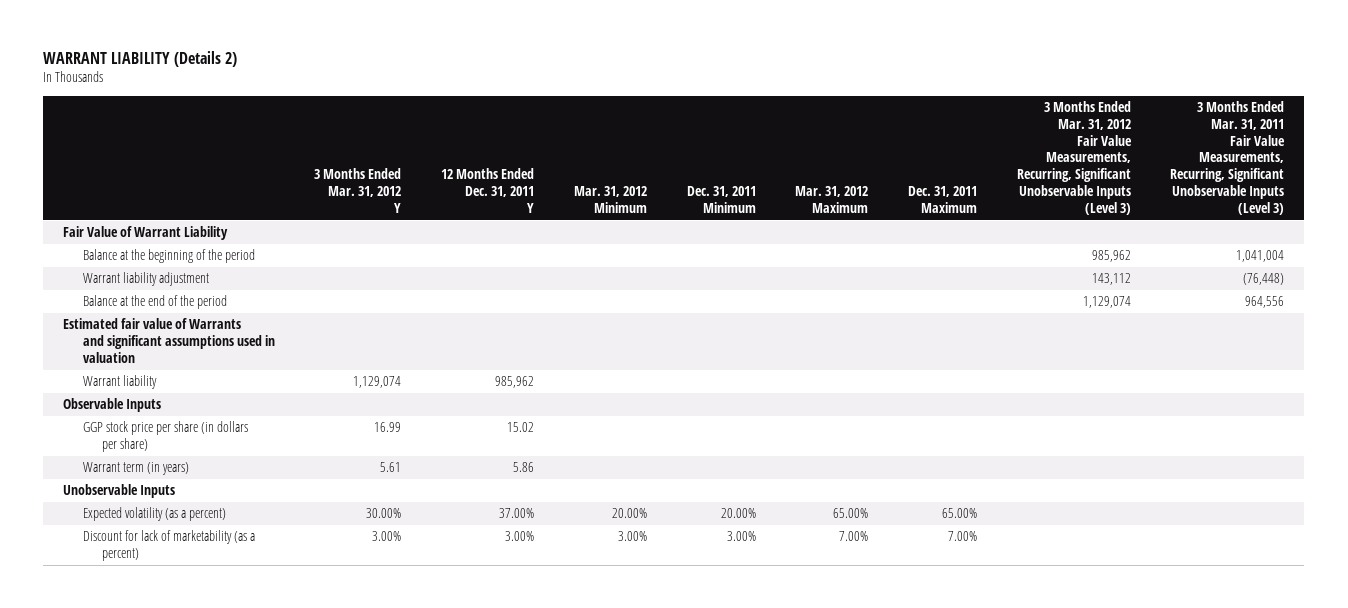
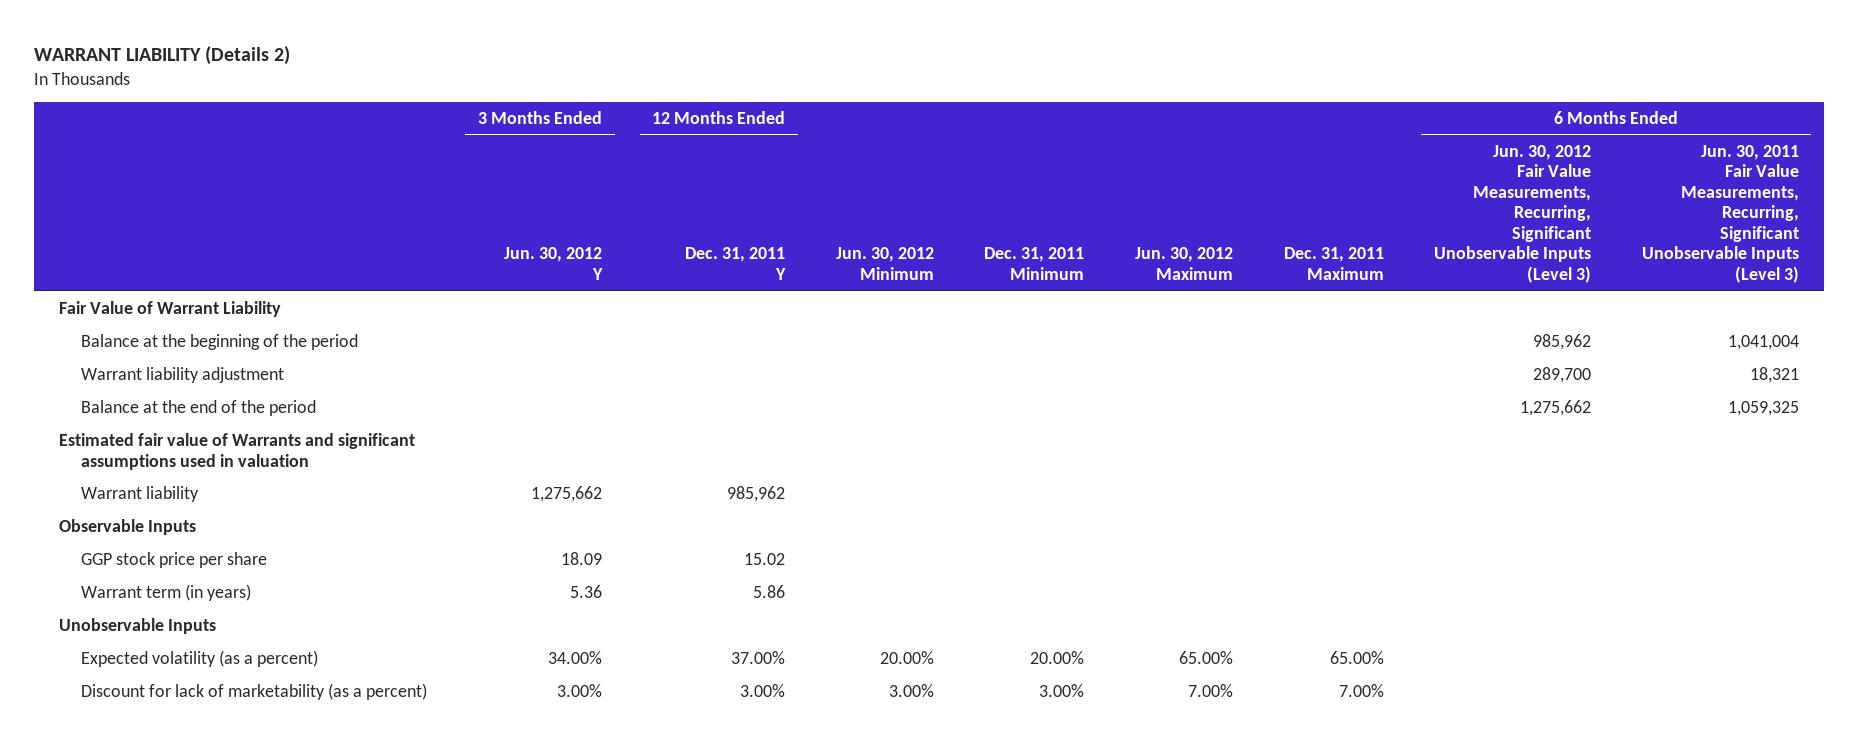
- | 3 Months Ended Mar. 31, 2012 Y | 12 Months Ended Dec. 31, 2011 Y | Mar. 31, 2012 Minimum | Dec. 31, 2011 Minimum | Mar. 31, 2012 Maximum | Dec. 31, 2011 Maximum | 3 Months Ended Mar. 31, 2012 Fair Value Measurements, Recurring, Significant Unobservable Inputs (Level 3) | 3 Months Ended Mar. 31, 2011 Fair Value Measurements, Recurring, Significant Unobservable Inputs (Level 3)
+ | 3 Months Ended Jun. 30, 2012 Y | 12 Months Ended Dec. 31, 2011 Y | Jun. 30, 2012 Minimum | Dec. 31, 2011 Minimum | Jun. 30, 2012 Maximum | Dec. 31, 2011 Maximum | 6 Months Ended Jun. 30, 2012 Fair Value Measurements, Recurring, Significant Unobservable Inputs (Level 3) | 6 Months Ended Jun. 30, 2011 Fair Value Measurements, Recurring, Significant Unobservable Inputs (Level 3)
- GGP stock price per share (in dollars per share) | 16.99 | 15.02 | | | | | |
+ GGP stock price per share | 18.09 | 15.02 | | | | | |

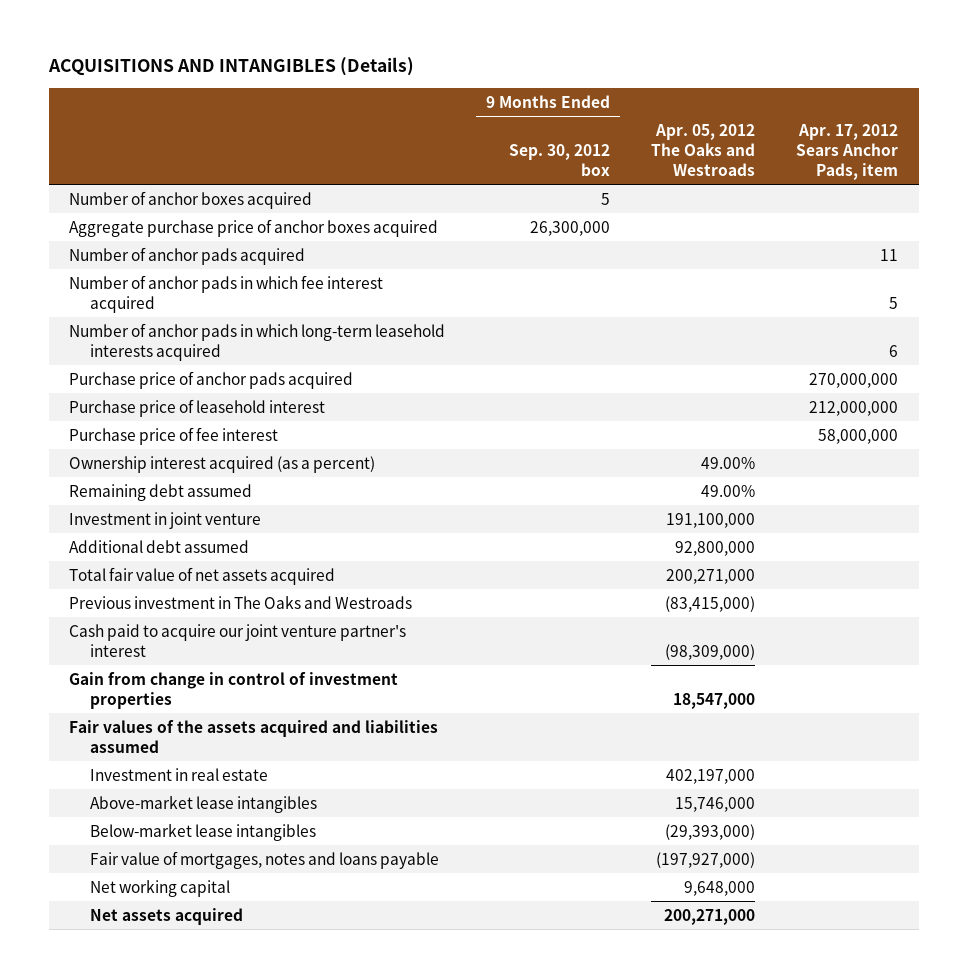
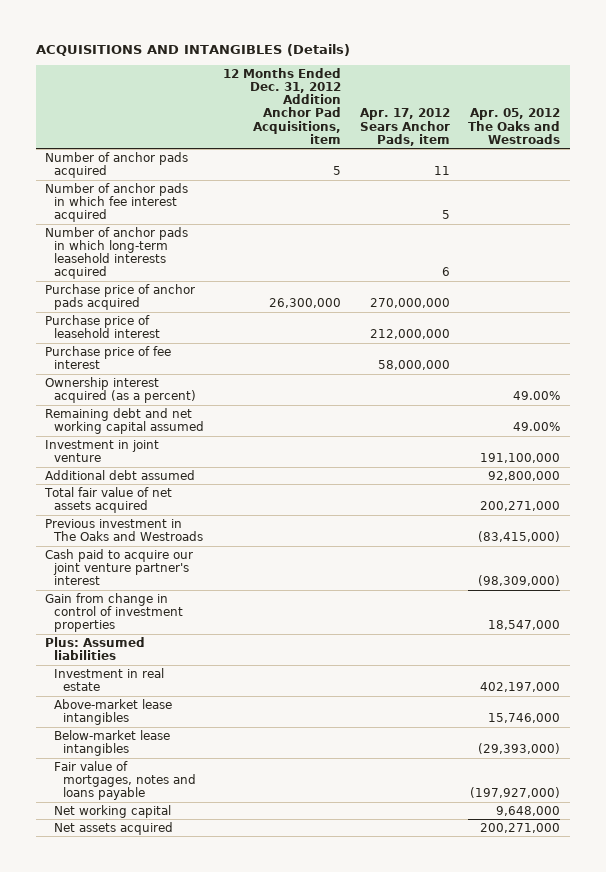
- | 9 Months Ended Sep. 30, 2012 box | Apr. 05, 2012 The Oaks and Westroads | Apr. 17, 2012 Sears Anchor Pads, item
+ | 12 Months Ended Dec. 31, 2012 Addition Anchor Pad Acquisitions, item | Apr. 17, 2012 Sears Anchor Pads, item | Apr. 05, 2012 The Oaks and Westroads
- Number of anchor boxes acquired | 5 | |
- Aggregate purchase price of anchor boxes acquired | 26,300,000 | |
- Remaining debt assumed | | 49.00% |
+ Remaining debt and net working capital assumed | | | 49.00%
- Fair values of the assets acquired and liabilities assumed
+ Plus: Assumed liabilities

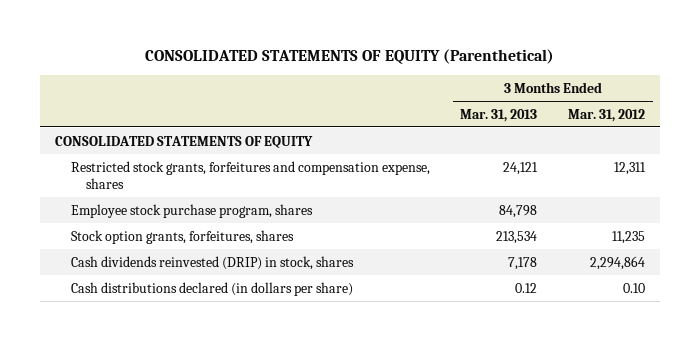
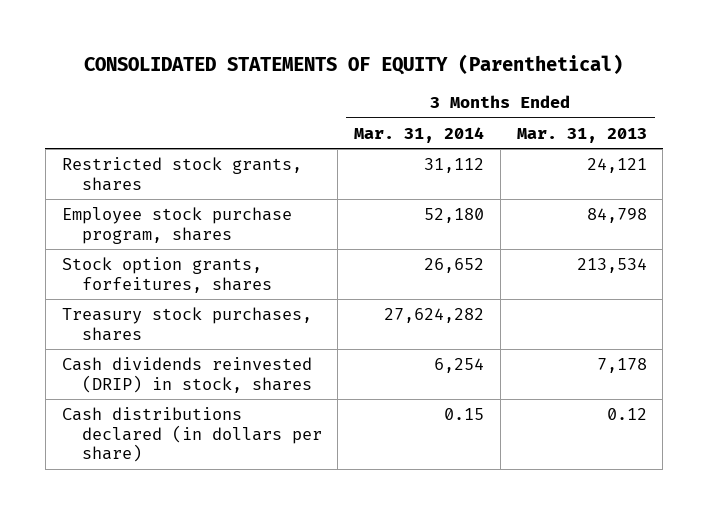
- | 3 Months Ended Mar. 31, 2013 | 3 Months Ended Mar. 31, 2012
+ | 3 Months Ended Mar. 31, 2014 | 3 Months Ended Mar. 31, 2013
- CONSOLIDATED STATEMENTS OF EQUITY
- Restricted stock grants, forfeitures and compensation expense, shares | 24,121 | 12,311
+ Restricted stock grants, shares | 31,112 | 24,121
+ Treasury stock purchases, shares | 27,624,282 |

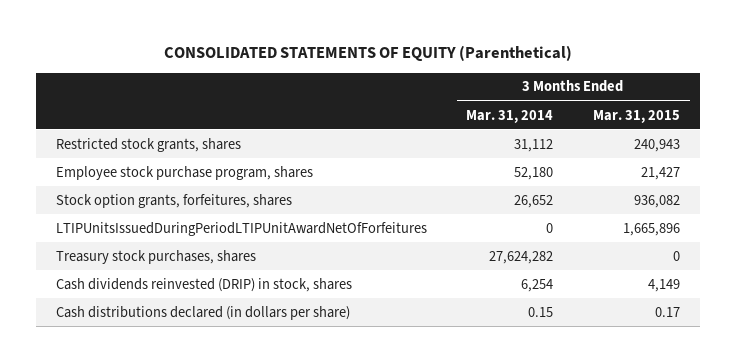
- | 3 Months Ended Mar. 31, 2014 | 3 Months Ended Mar. 31, 2013
+ | 3 Months Ended Mar. 31, 2014 | 3 Months Ended Mar. 31, 2015
+ LTIPUnitsIssuedDuringPeriodLTIPUnitAwardNetOfForfeitures | 0 | 1,665,896

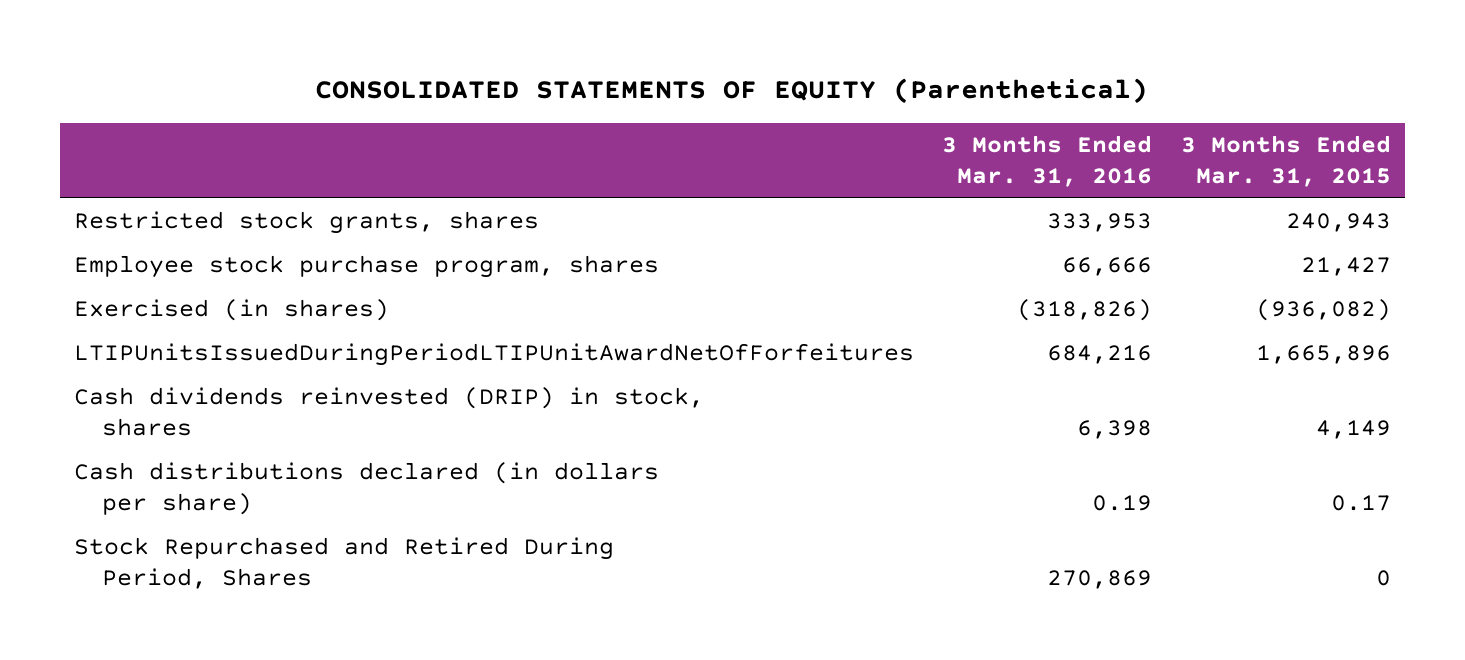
- | 3 Months Ended Mar. 31, 2014 | 3 Months Ended Mar. 31, 2015
+ | 3 Months Ended Mar. 31, 2016 | 3 Months Ended Mar. 31, 2015
- Stock option grants, forfeitures, shares | 26,652 | 936,082
+ Exercised (in shares) | (318,826) | (936,082)
- Treasury stock purchases, shares | 27,624,282 | 0
+ Stock Repurchased and Retired During Period, Shares | 270,869 | 0

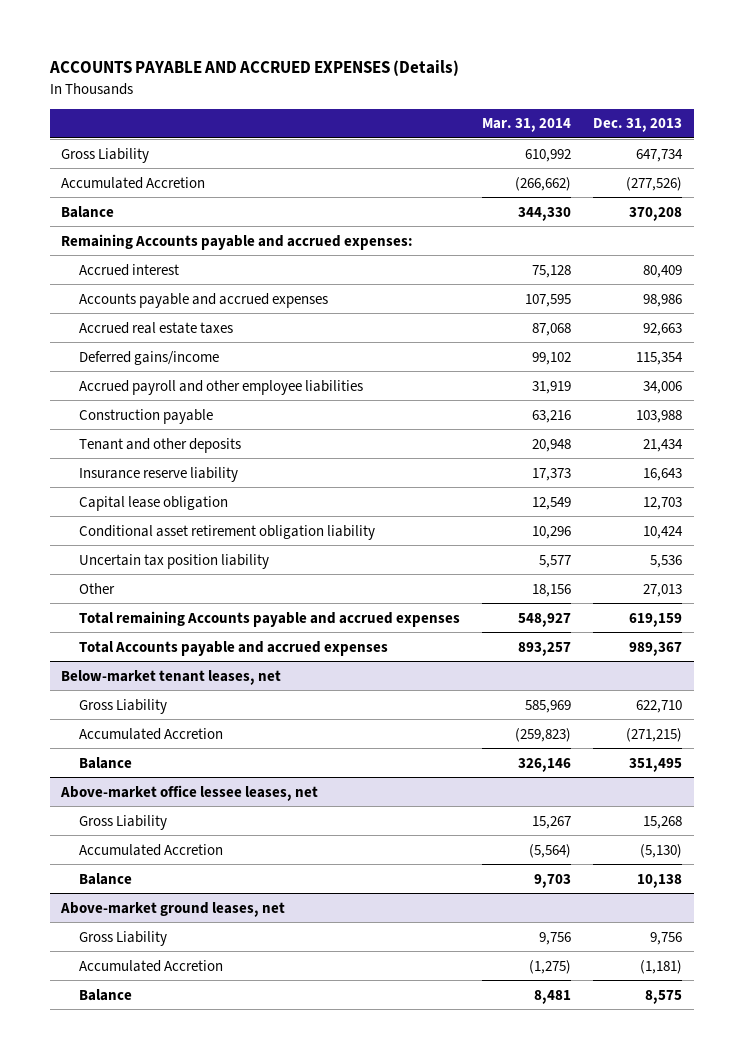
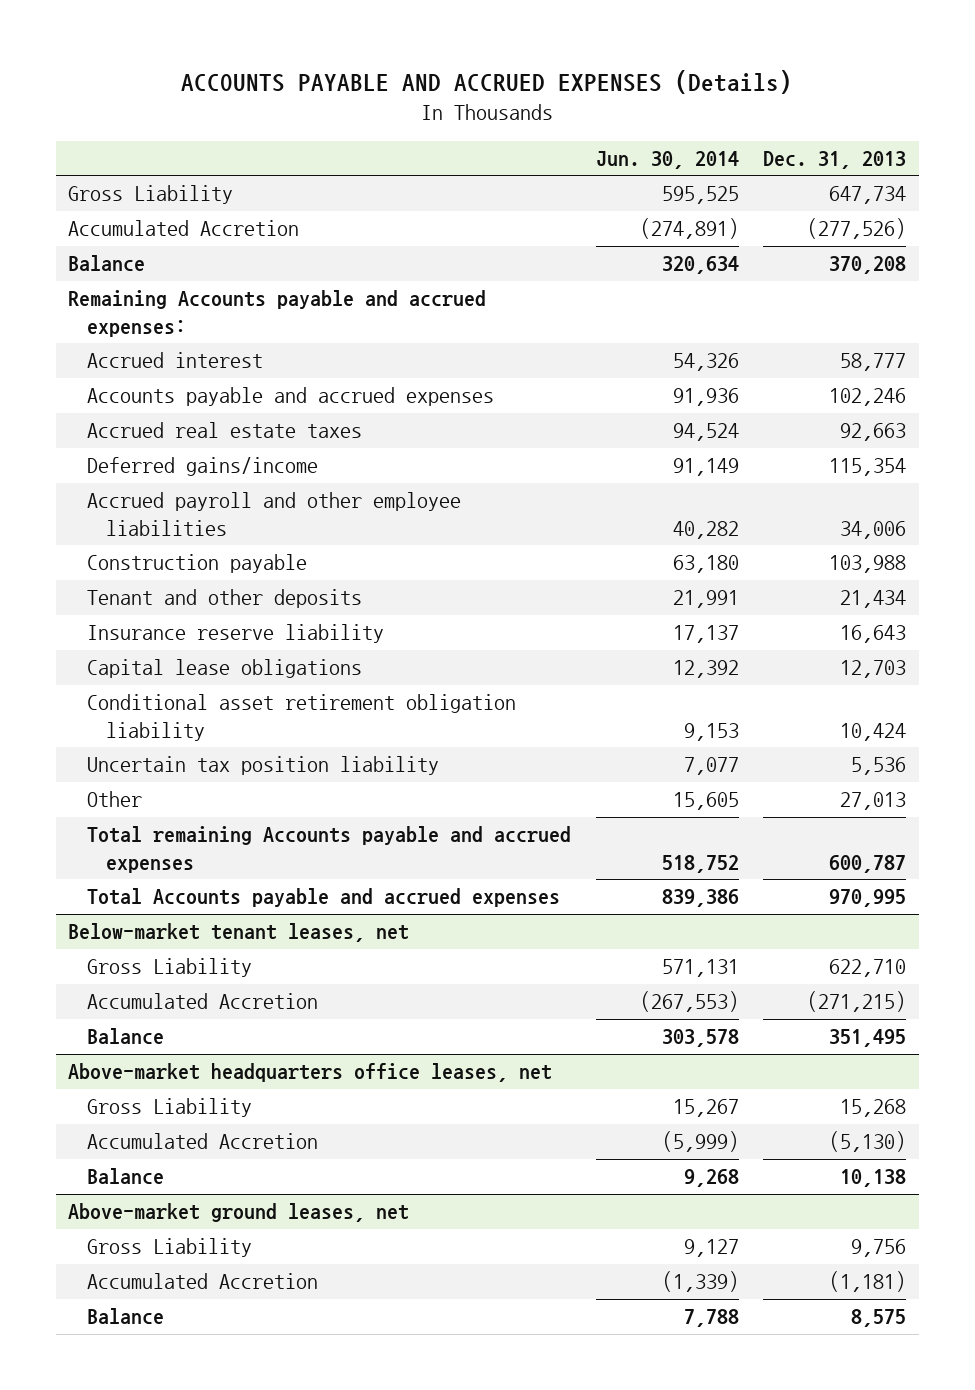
- | Mar. 31, 2014 | Dec. 31, 2013
+ | Jun. 30, 2014 | Dec. 31, 2013
- Accrued interest | 75,128 | 80,409
- Accounts payable and accrued expenses | 107,595 | 98,986
+ Accrued interest | 54,326 | 58,777
+ Accounts payable and accrued expenses | 91,936 | 102,246
- Capital lease obligation | 12,549 | 12,703
+ Capital lease obligations | 12,392 | 12,703
- Total remaining Accounts payable and accrued expenses | 548,927 | 619,159
- Total Accounts payable and accrued expenses | 893,257 | 989,367
+ Total remaining Accounts payable and accrued expenses | 518,752 | 600,787
+ Total Accounts payable and accrued expenses | 839,386 | 970,995
- Above-market office lessee leases, net
+ Above-market headquarters office leases, net

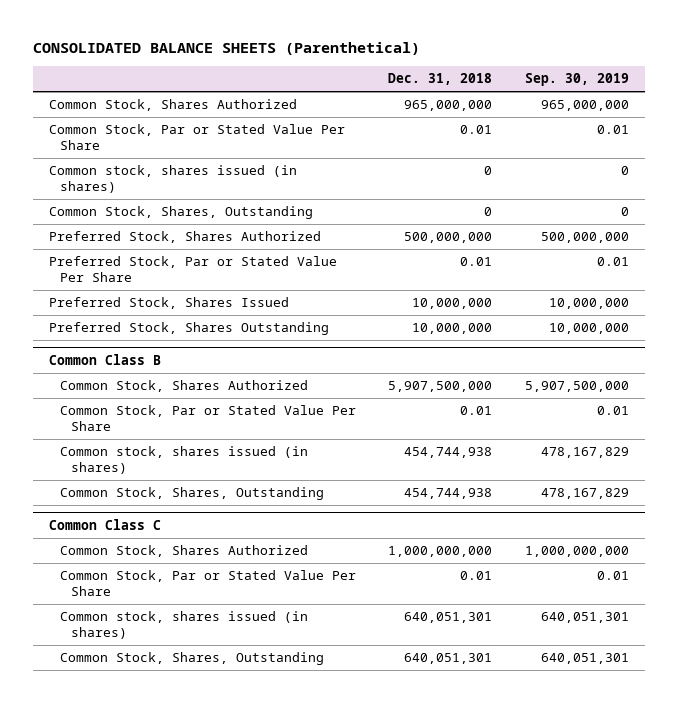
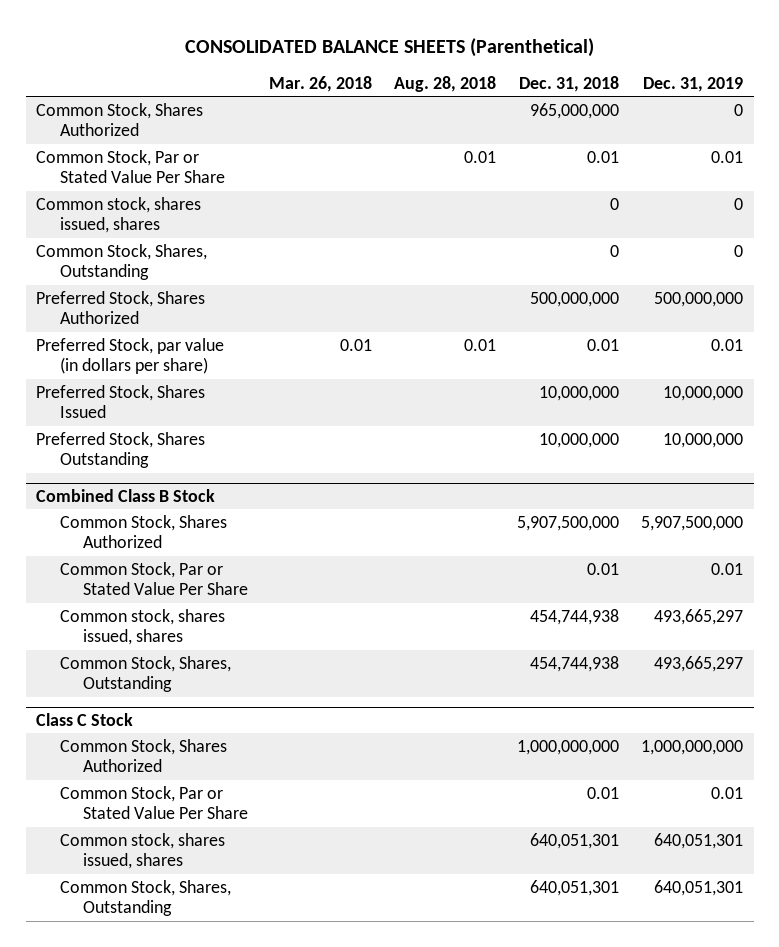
- | Dec. 31, 2018 | Sep. 30, 2019
+ | Mar. 26, 2018 | Aug. 28, 2018 | Dec. 31, 2018 | Dec. 31, 2019
- Common stock, shares issued (in shares) | 0 | 0
+ Common stock, shares issued, shares | | | 0 | 0
- Preferred Stock, Par or Stated Value Per Share | 0.01 | 0.01
+ Preferred Stock, par value (in dollars per share) | 0.01 | 0.01 | 0.01 | 0.01
- Common Class B
+ Combined Class B Stock
- Common stock, shares issued (in shares) | 454,744,938 | 478,167,829
+ Common stock, shares issued, shares | | | 454,744,938 | 493,665,297
- Common Class C
+ Class C Stock
- Common stock, shares issued (in shares) | 640,051,301 | 640,051,301
+ Common stock, shares issued, shares | | | 640,051,301 | 640,051,301

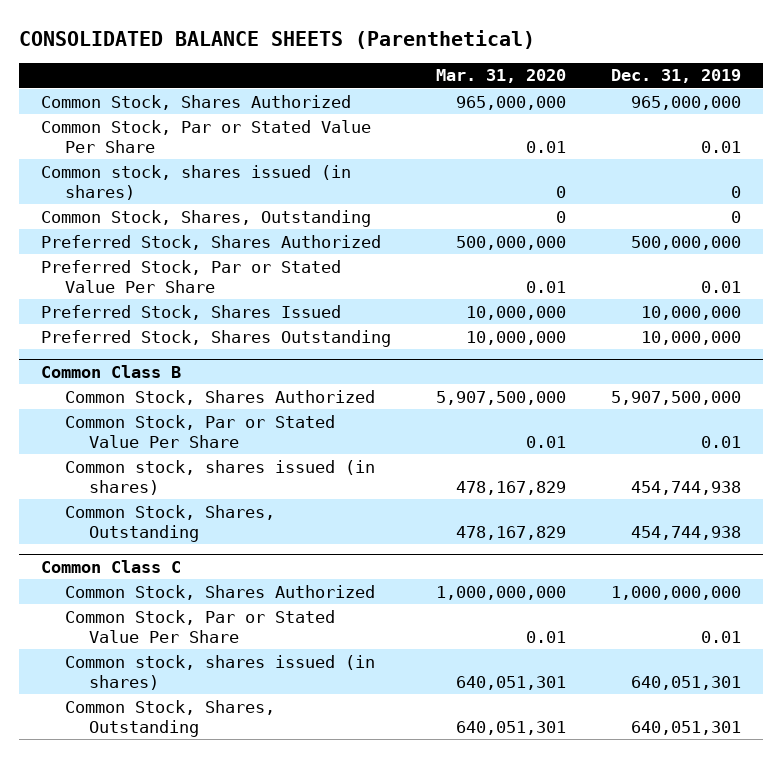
- | Mar. 26, 2018 | Aug. 28, 2018 | Dec. 31, 2018 | Dec. 31, 2019
+ | Mar. 31, 2020 | Dec. 31, 2019
- Common Stock, Shares Authorized | | | 965,000,000 | 0
+ Common Stock, Shares Authorized | 965,000,000 | 965,000,000
- Common stock, shares issued, shares | | | 0 | 0
+ Common stock, shares issued (in shares) | 0 | 0
- Preferred Stock, par value (in dollars per share) | 0.01 | 0.01 | 0.01 | 0.01
+ Preferred Stock, Par or Stated Value Per Share | 0.01 | 0.01
- Combined Class B Stock
+ Common Class B
- Common stock, shares issued, shares | | | 454,744,938 | 493,665,297
- Common Stock, Shares, Outstanding | | | 454,744,938 | 493,665,297
- Class C Stock
+ Common stock, shares issued (in shares) | 478,167,829 | 454,744,938
+ Common Stock, Shares, Outstanding | 478,167,829 | 454,744,938
+ Common Class C
- Common stock, shares issued, shares | | | 640,051,301 | 640,051,301
+ Common stock, shares issued (in shares) | 640,051,301 | 640,051,301

